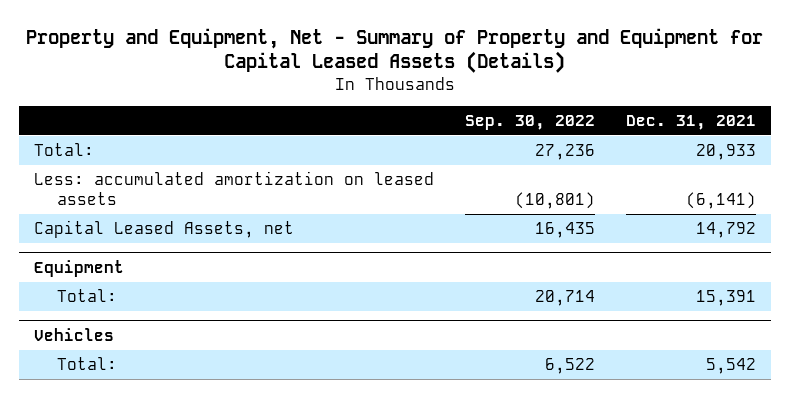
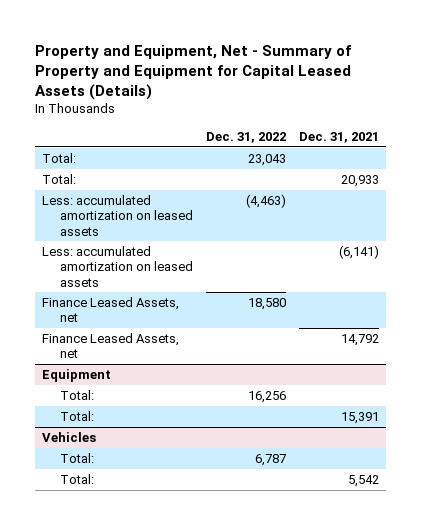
- | Sep. 30, 2022 | Dec. 31, 2021
+ | Dec. 31, 2022 | Dec. 31, 2021
+ Total: | 23,043 |
+ Less: accumulated amortization on leased assets | (4,463) |
- Capital Leased Assets, net | 16,435 | 14,792
+ Finance Leased Assets, net | 18,580 |
+ Finance Leased Assets, net | | 14,792
@ Equipment
+ Total: | 16,256 |
@ Vehicles
+ Total: | 6,787 |

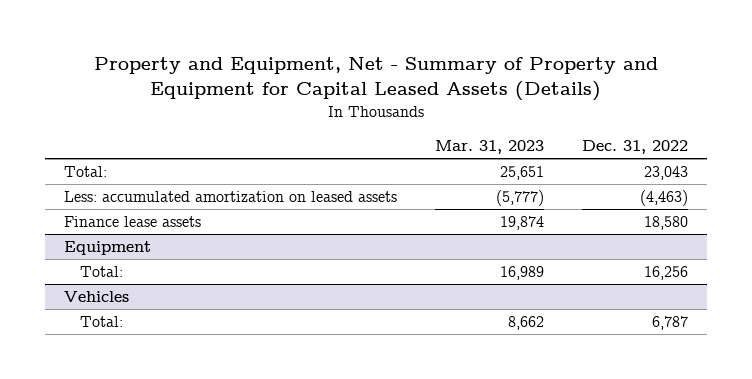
- | Dec. 31, 2022 | Dec. 31, 2021
+ | Mar. 31, 2023 | Dec. 31, 2022
- Total: | | 20,933
- Less: accumulated amortization on leased assets | | (6,141)
- Finance Leased Assets, net | 18,580 |
- Finance Leased Assets, net | | 14,792
+ Finance lease assets | 19,874 | 18,580
@ Equipment
- Total: | | 15,391
@ Vehicles
- Total: | | 5,542

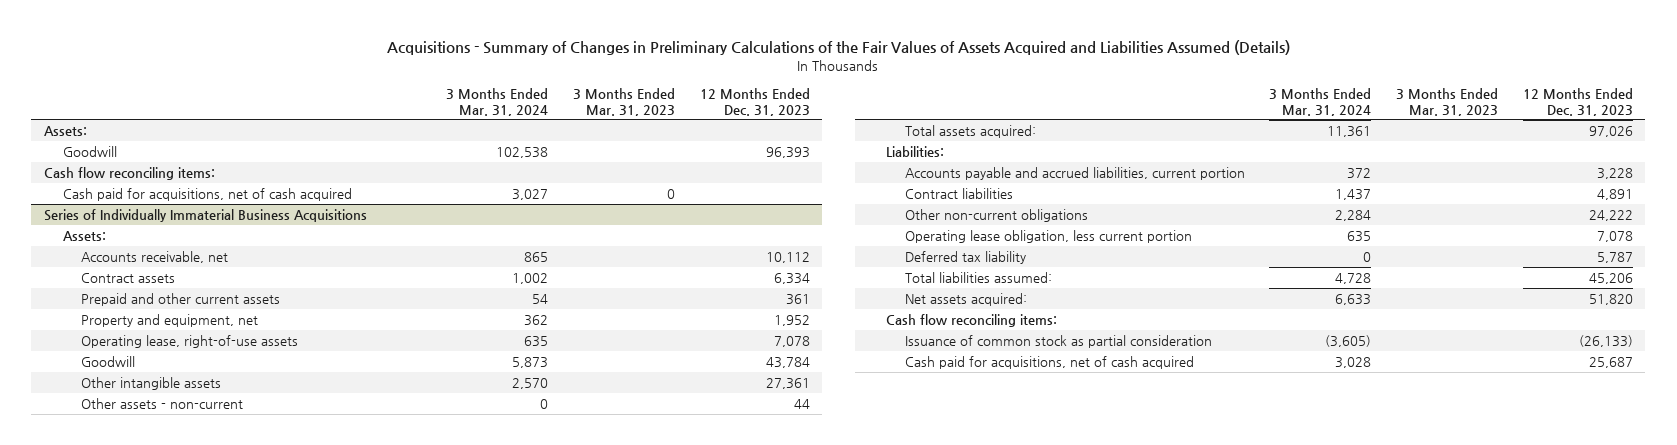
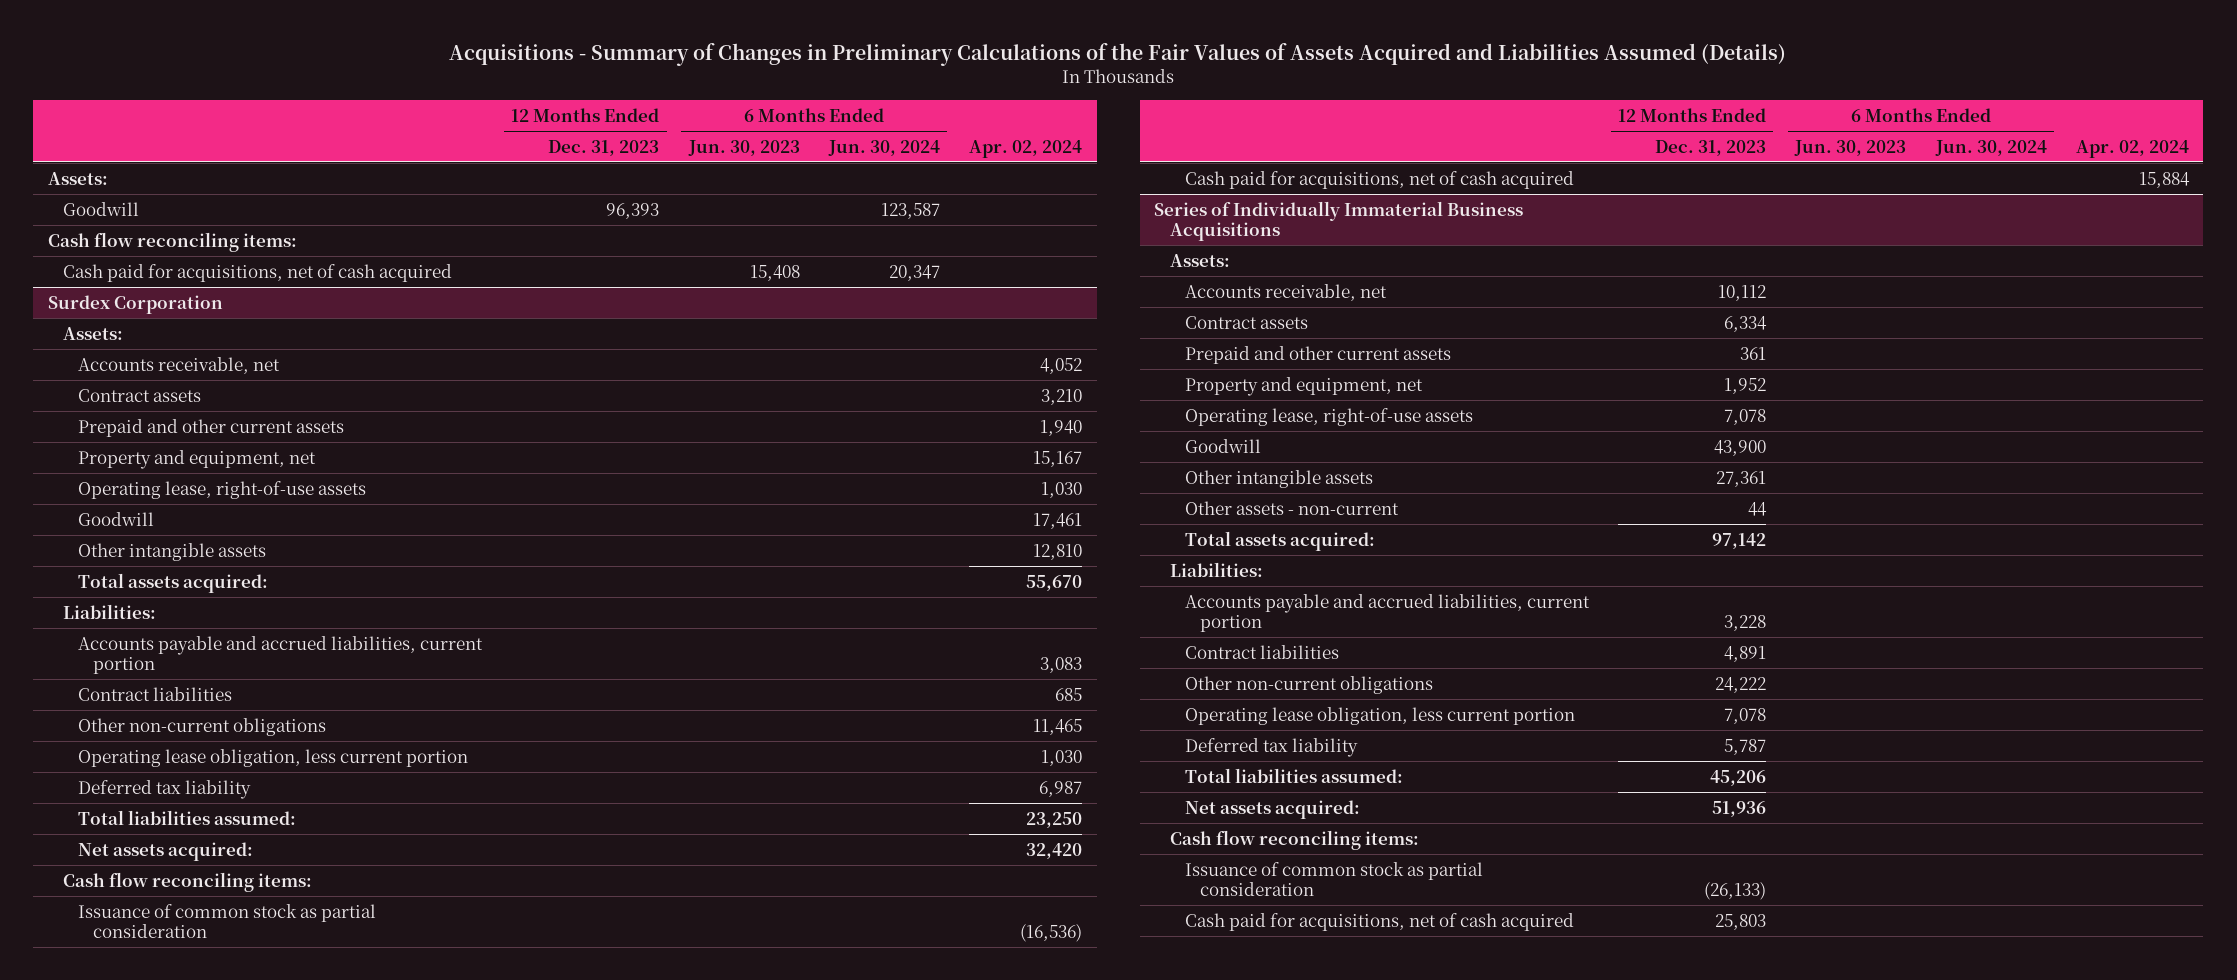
- | 3 Months Ended Mar. 31, 2024 | 3 Months Ended Mar. 31, 2023 | 12 Months Ended Dec. 31, 2023
+ | 12 Months Ended Dec. 31, 2023 | 6 Months Ended Jun. 30, 2023 | 6 Months Ended Jun. 30, 2024 | Apr. 02, 2024
+ Surdex Corporation
+ Assets:
+ Accounts receivable, net | | | | 4,052
+ Contract assets | | | | 3,210
+ Prepaid and other current assets | | | | 1,940
+ Property and equipment, net | | | | 15,167
+ Operating lease, right-of-use assets | | | | 1,030
+ Goodwill | | | | 17,461
+ Other intangible assets | | | | 12,810
+ Total assets acquired: | | | | 55,670
+ Liabilities:
+ Accounts payable and accrued liabilities, current portion | | | | 3,083
+ Contract liabilities | | | | 685
+ Other non-current obligations | | | | 11,465
+ Operating lease obligation, less current portion | | | | 1,030
+ Deferred tax liability | | | | 6,987
+ Total liabilities assumed: | | | | 23,250
+ Net assets acquired: | | | | 32,420
+ Cash flow reconciling items:
+ Issuance of common stock as partial consideration | | | | (16,536)
+ Cash paid for acquisitions, net of cash acquired | | | | 15,884
@ Series of Individually Immaterial Business Acquisitions
- Goodwill | 5,873 | | 43,784
+ Goodwill | 43,900 | | |
- Total assets acquired: | 11,361 | | 97,026
+ Total assets acquired: | 97,142 | | |
- Net assets acquired: | 6,633 | | 51,820
+ Net assets acquired: | 51,936 | | |
- Cash paid for acquisitions, net of cash acquired | 3,028 | | 25,687
+ Cash paid for acquisitions, net of cash acquired | 25,803 | | |

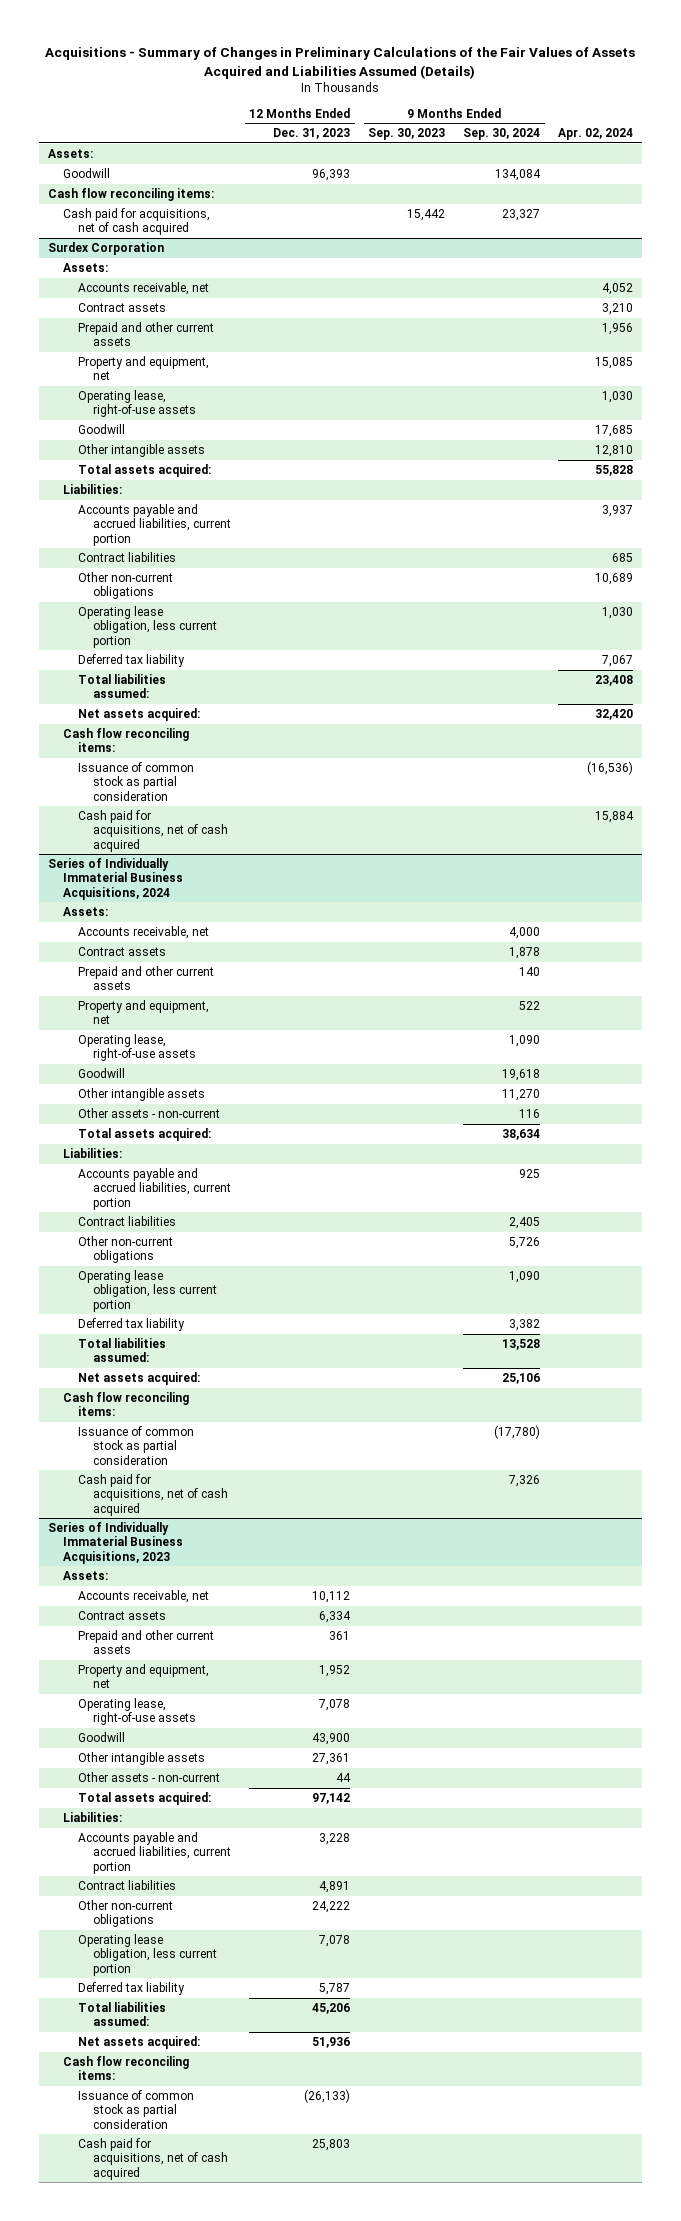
- | 12 Months Ended Dec. 31, 2023 | 6 Months Ended Jun. 30, 2023 | 6 Months Ended Jun. 30, 2024 | Apr. 02, 2024
+ | 12 Months Ended Dec. 31, 2023 | 9 Months Ended Sep. 30, 2023 | 9 Months Ended Sep. 30, 2024 | Apr. 02, 2024
@ Surdex Corporation
- Prepaid and other current assets | | | | 1,940
- Property and equipment, net | | | | 15,167
+ Prepaid and other current assets | | | | 1,956
+ Property and equipment, net | | | | 15,085
- Goodwill | | | | 17,461
+ Goodwill | | | | 17,685
- Total assets acquired: | | | | 55,670
+ Total assets acquired: | | | | 55,828
- Accounts payable and accrued liabilities, current portion | | | | 3,083
+ Accounts payable and accrued liabilities, current portion | | | | 3,937
- Other non-current obligations | | | | 11,465
+ Other non-current obligations | | | | 10,689
- Deferred tax liability | | | | 6,987
- Total liabilities assumed: | | | | 23,250
+ Deferred tax liability | | | | 7,067
+ Total liabilities assumed: | | | | 23,408
- Series of Individually Immaterial Business Acquisitions
+ Series of Individually Immaterial Business Acquisitions, 2024
+ Assets:
+ Accounts receivable, net | | | 4,000 |
+ Contract assets | | | 1,878 |
+ Prepaid and other current assets | | | 140 |
+ Property and equipment, net | | | 522 |
+ Operating lease, right-of-use assets | | | 1,090 |
+ Goodwill | | | 19,618 |
+ Other intangible assets | | | 11,270 |
+ Other assets - non-current | | | 116 |
+ Total assets acquired: | | | 38,634 |
+ Liabilities:
+ Accounts payable and accrued liabilities, current portion | | | 925 |
+ Contract liabilities | | | 2,405 |
+ Other non-current obligations | | | 5,726 |
+ Operating lease obligation, less current portion | | | 1,090 |
+ Deferred tax liability | | | 3,382 |
+ Total liabilities assumed: | | | 13,528 |
+ Net assets acquired: | | | 25,106 |
+ Cash flow reconciling items:
+ Issuance of common stock as partial consideration | | | (17,780) |
+ Cash paid for acquisitions, net of cash acquired | | | 7,326 |
+ Series of Individually Immaterial Business Acquisitions, 2023

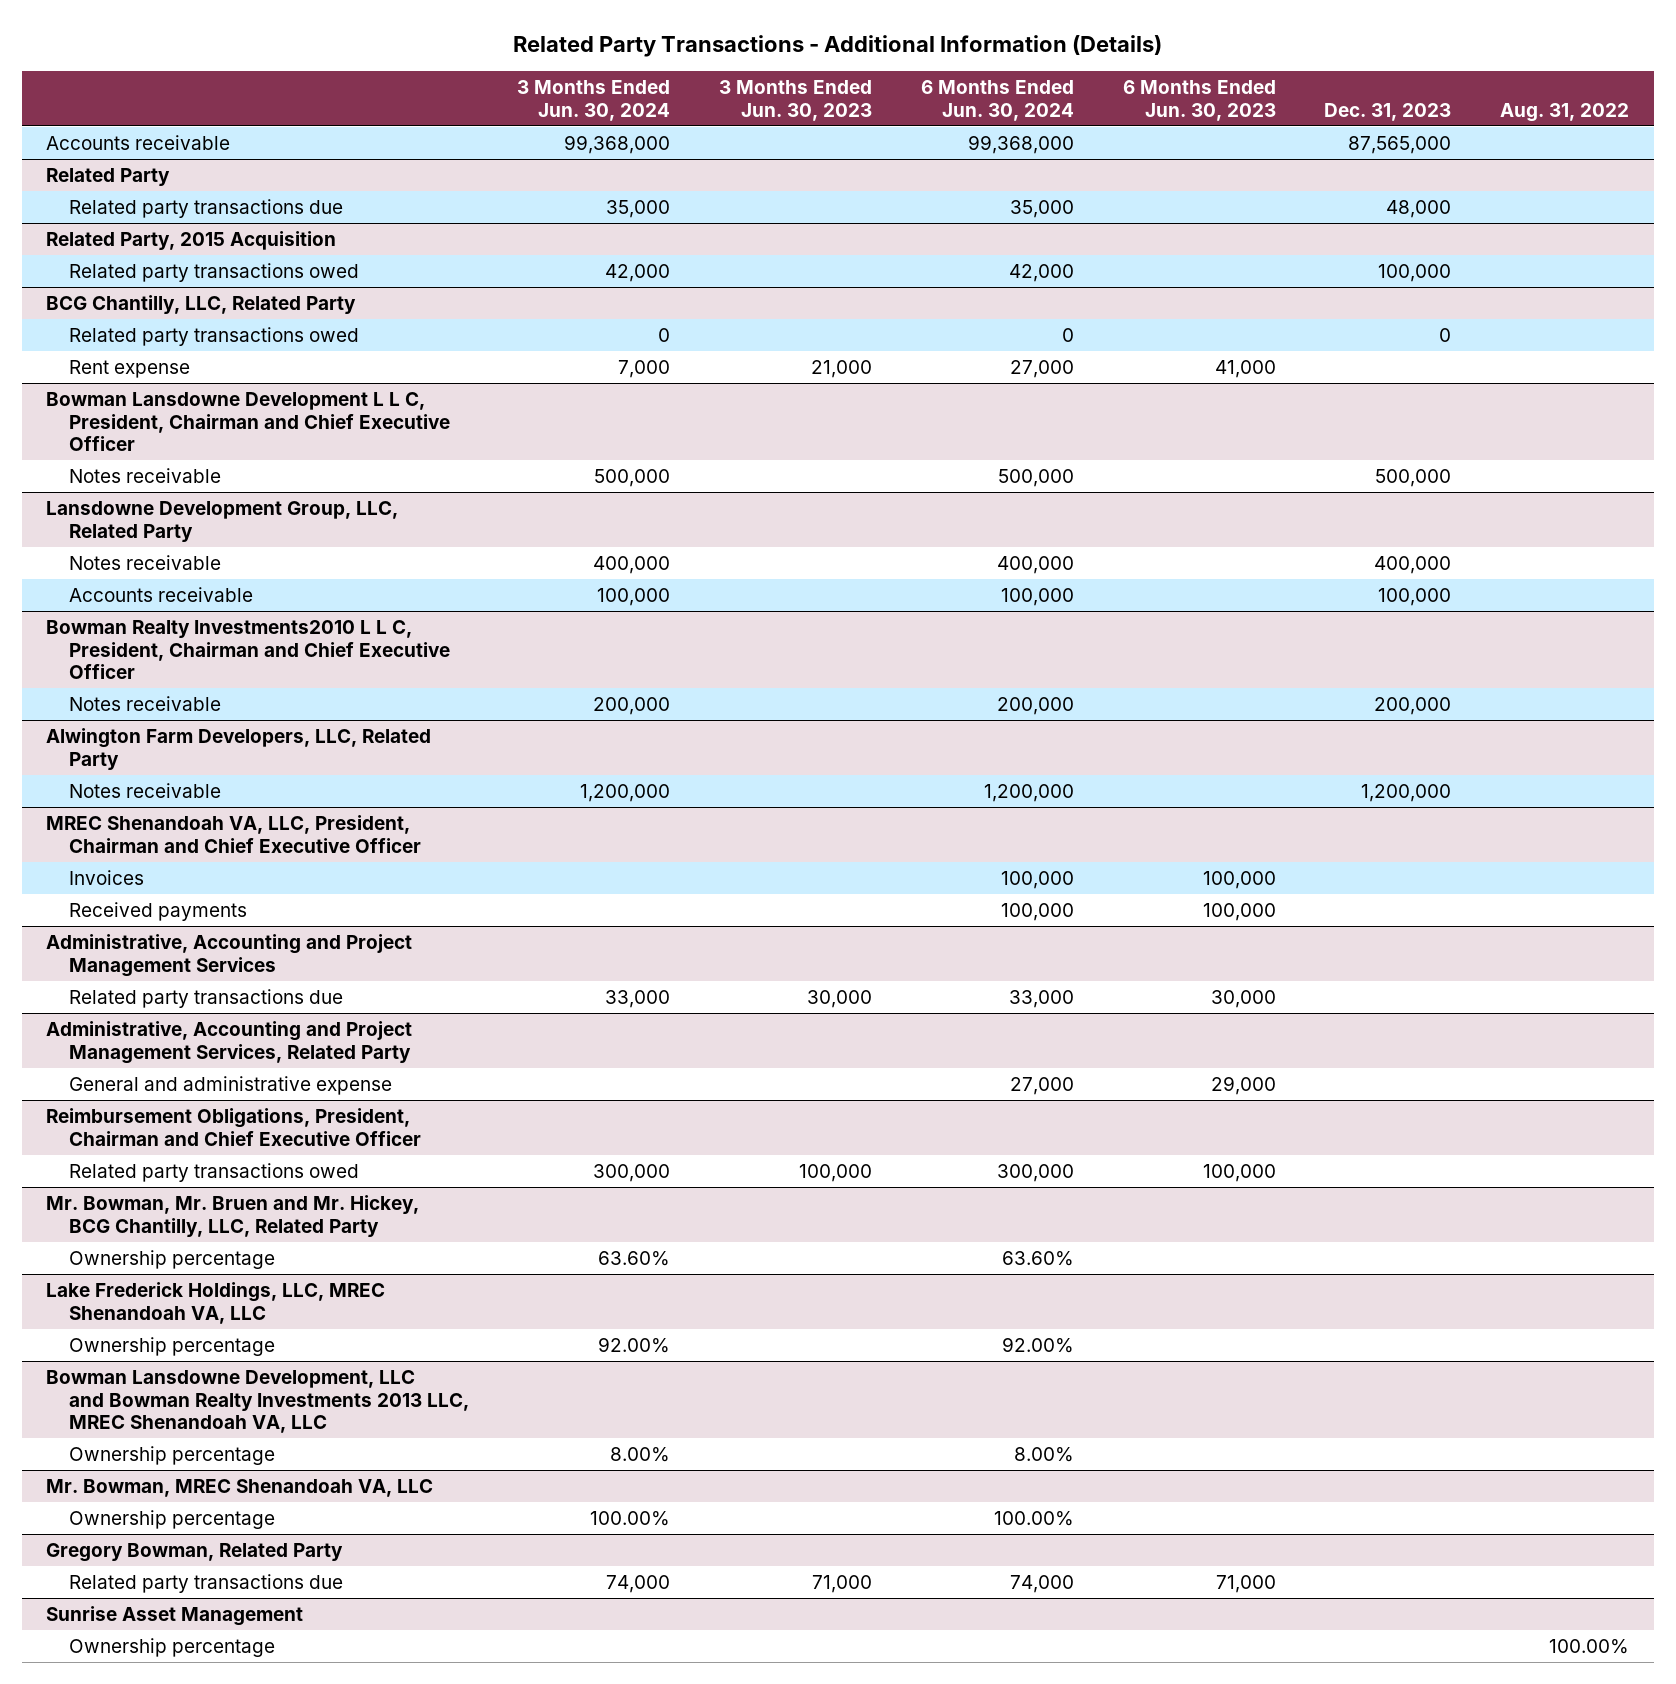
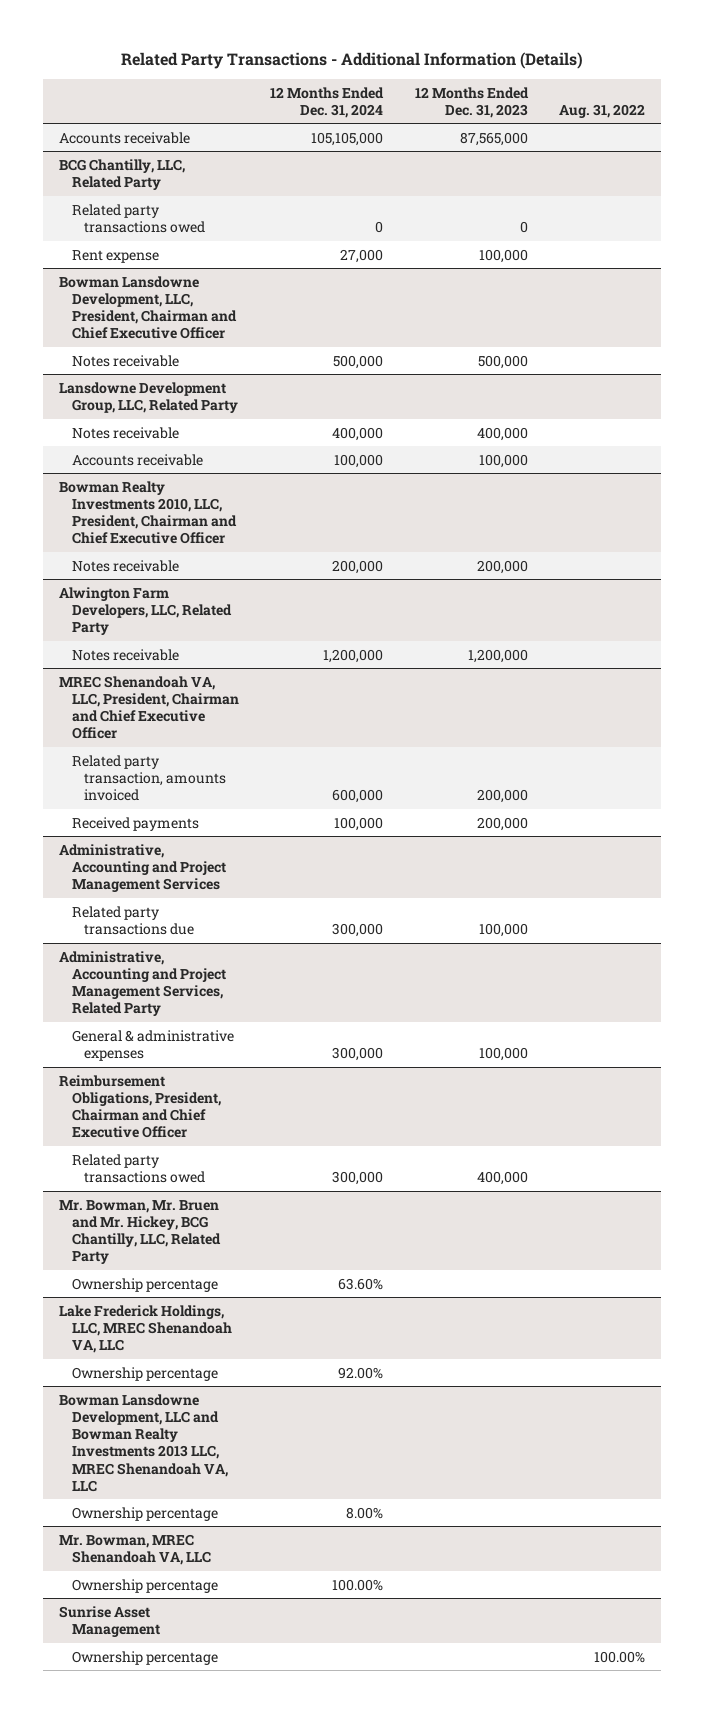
- | 3 Months Ended Jun. 30, 2024 | 3 Months Ended Jun. 30, 2023 | 6 Months Ended Jun. 30, 2024 | 6 Months Ended Jun. 30, 2023 | Dec. 31, 2023 | Aug. 31, 2022
+ | 12 Months Ended Dec. 31, 2024 | 12 Months Ended Dec. 31, 2023 | Aug. 31, 2022
- Related Party
- Related party transactions due | 35,000 | | 35,000 | | 48,000 |
- Related Party, 2015 Acquisition
- Related party transactions owed | 42,000 | | 42,000 | | 100,000 |
- Bowman Lansdowne Development L L C, President, Chairman and Chief Executive Officer
+ Bowman Lansdowne Development, LLC, President, Chairman and Chief Executive Officer
- Bowman Realty Investments2010 L L C, President, Chairman and Chief Executive Officer
+ Bowman Realty Investments 2010, LLC, President, Chairman and Chief Executive Officer
@ MREC Shenandoah VA, LLC, President, Chairman and Chief Executive Officer
- Invoices | | | 100,000 | 100,000 | |
+ Related party transaction, amounts invoiced | 600,000 | 200,000 |
@ Administrative, Accounting and Project Management Services, Related Party
- General and administrative expense | | | 27,000 | 29,000 | |
+ General & administrative expenses | 300,000 | 100,000 |
- Gregory Bowman, Related Party
- Related party transactions due | 74,000 | 71,000 | 74,000 | 71,000 | |

